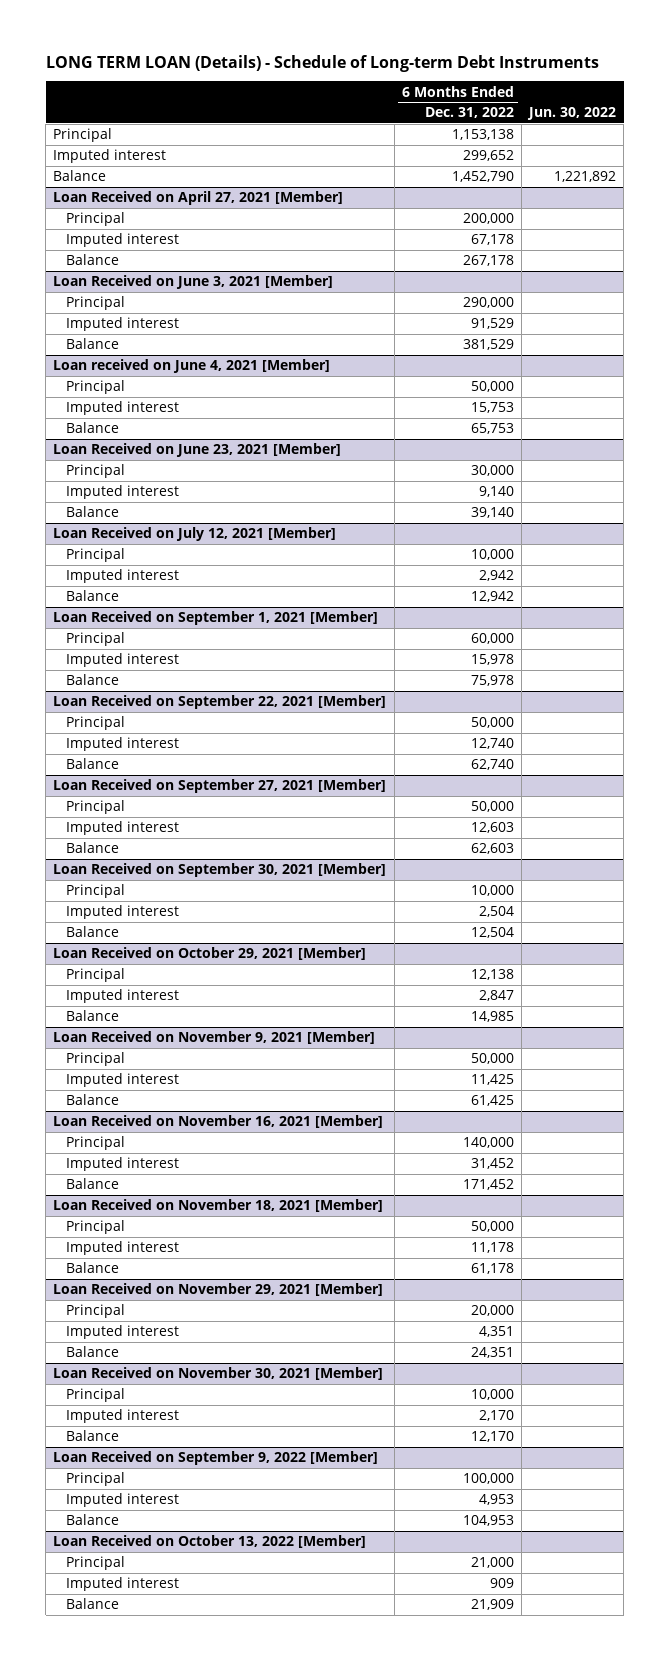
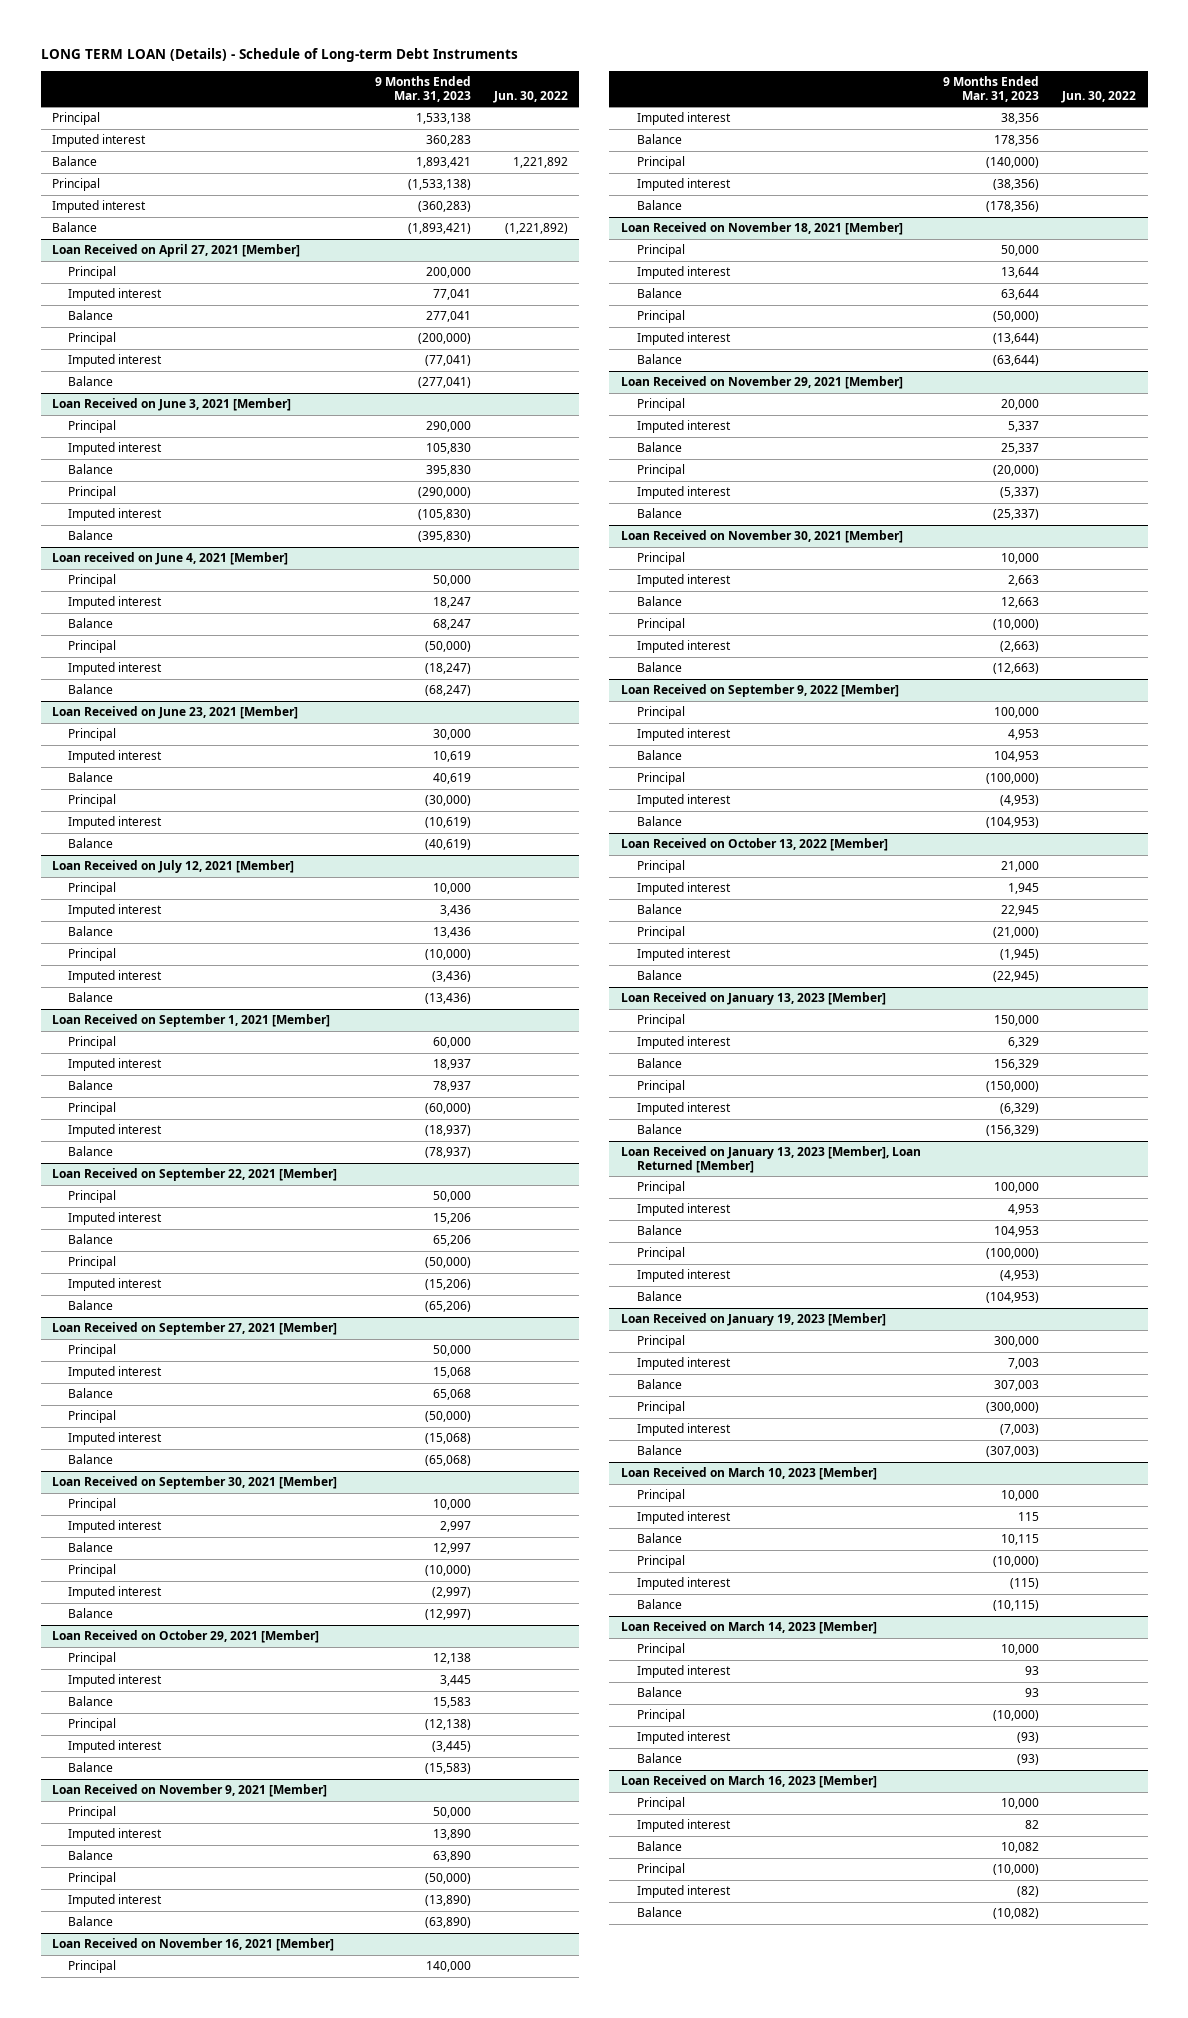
- | 6 Months Ended Dec. 31, 2022 | Jun. 30, 2022
+ | 9 Months Ended Mar. 31, 2023 | Jun. 30, 2022
+ Principal | (1,533,138) |
+ Imputed interest | (360,283) |
+ Balance | (1,893,421) | (1,221,892)
@ Loan Received on April 27, 2021 [Member]
+ Principal | (200,000) |
+ Imputed interest | (77,041) |
+ Balance | (277,041) |
@ Loan Received on June 3, 2021 [Member]
+ Principal | (290,000) |
+ Imputed interest | (105,830) |
+ Balance | (395,830) |
@ Loan received on June 4, 2021 [Member]
+ Principal | (50,000) |
+ Imputed interest | (18,247) |
+ Balance | (68,247) |
@ Loan Received on June 23, 2021 [Member]
+ Principal | (30,000) |
+ Imputed interest | (10,619) |
+ Balance | (40,619) |
@ Loan Received on July 12, 2021 [Member]
+ Principal | (10,000) |
+ Imputed interest | (3,436) |
+ Balance | (13,436) |
@ Loan Received on September 1, 2021 [Member]
+ Principal | (60,000) |
+ Imputed interest | (18,937) |
+ Balance | (78,937) |
@ Loan Received on September 22, 2021 [Member]
+ Principal | (50,000) |
+ Imputed interest | (15,206) |
+ Balance | (65,206) |
@ Loan Received on September 27, 2021 [Member]
+ Principal | (50,000) |
+ Imputed interest | (15,068) |
+ Balance | (65,068) |
@ Loan Received on September 30, 2021 [Member]
+ Principal | (10,000) |
+ Imputed interest | (2,997) |
+ Balance | (12,997) |
@ Loan Received on October 29, 2021 [Member]
+ Principal | (12,138) |
+ Imputed interest | (3,445) |
+ Balance | (15,583) |
@ Loan Received on November 9, 2021 [Member]
+ Principal | (50,000) |
+ Imputed interest | (13,890) |
+ Balance | (63,890) |
@ Loan Received on November 16, 2021 [Member]
+ Principal | (140,000) |
+ Imputed interest | (38,356) |
+ Balance | (178,356) |
@ Loan Received on November 18, 2021 [Member]
+ Principal | (50,000) |
+ Imputed interest | (13,644) |
+ Balance | (63,644) |
@ Loan Received on November 29, 2021 [Member]
+ Principal | (20,000) |
+ Imputed interest | (5,337) |
+ Balance | (25,337) |
@ Loan Received on November 30, 2021 [Member]
+ Principal | (10,000) |
+ Imputed interest | (2,663) |
+ Balance | (12,663) |
@ Loan Received on September 9, 2022 [Member]
+ Principal | (100,000) |
+ Imputed interest | (4,953) |
+ Balance | (104,953) |
@ Loan Received on October 13, 2022 [Member]
+ Principal | (21,000) |
+ Imputed interest | (1,945) |
+ Balance | (22,945) |
+ Loan Received on January 13, 2023 [Member]
+ Principal | 150,000 |
+ Imputed interest | 6,329 |
+ Balance | 156,329 |
+ Principal | (150,000) |
+ Imputed interest | (6,329) |
+ Balance | (156,329) |
+ Loan Received on January 13, 2023 [Member], Loan Returned [Member]
+ Principal | 100,000 |
+ Imputed interest | 4,953 |
+ Balance | 104,953 |
+ Principal | (100,000) |
+ Imputed interest | (4,953) |
+ Balance | (104,953) |
+ Loan Received on January 19, 2023 [Member]
+ Principal | 300,000 |
+ Imputed interest | 7,003 |
+ Balance | 307,003 |
+ Principal | (300,000) |
+ Imputed interest | (7,003) |
+ Balance | (307,003) |
+ Loan Received on March 10, 2023 [Member]
+ Principal | 10,000 |
+ Imputed interest | 115 |
+ Balance | 10,115 |
+ Principal | (10,000) |
+ Imputed interest | (115) |
+ Balance | (10,115) |
+ Loan Received on March 14, 2023 [Member]
+ Principal | 10,000 |
+ Imputed interest | 93 |
+ Balance | 93 |
+ Principal | (10,000) |
+ Imputed interest | (93) |
+ Balance | (93) |
+ Loan Received on March 16, 2023 [Member]
+ Principal | 10,000 |
+ Imputed interest | 82 |
+ Balance | 10,082 |
+ Principal | (10,000) |
+ Imputed interest | (82) |
+ Balance | (10,082) |

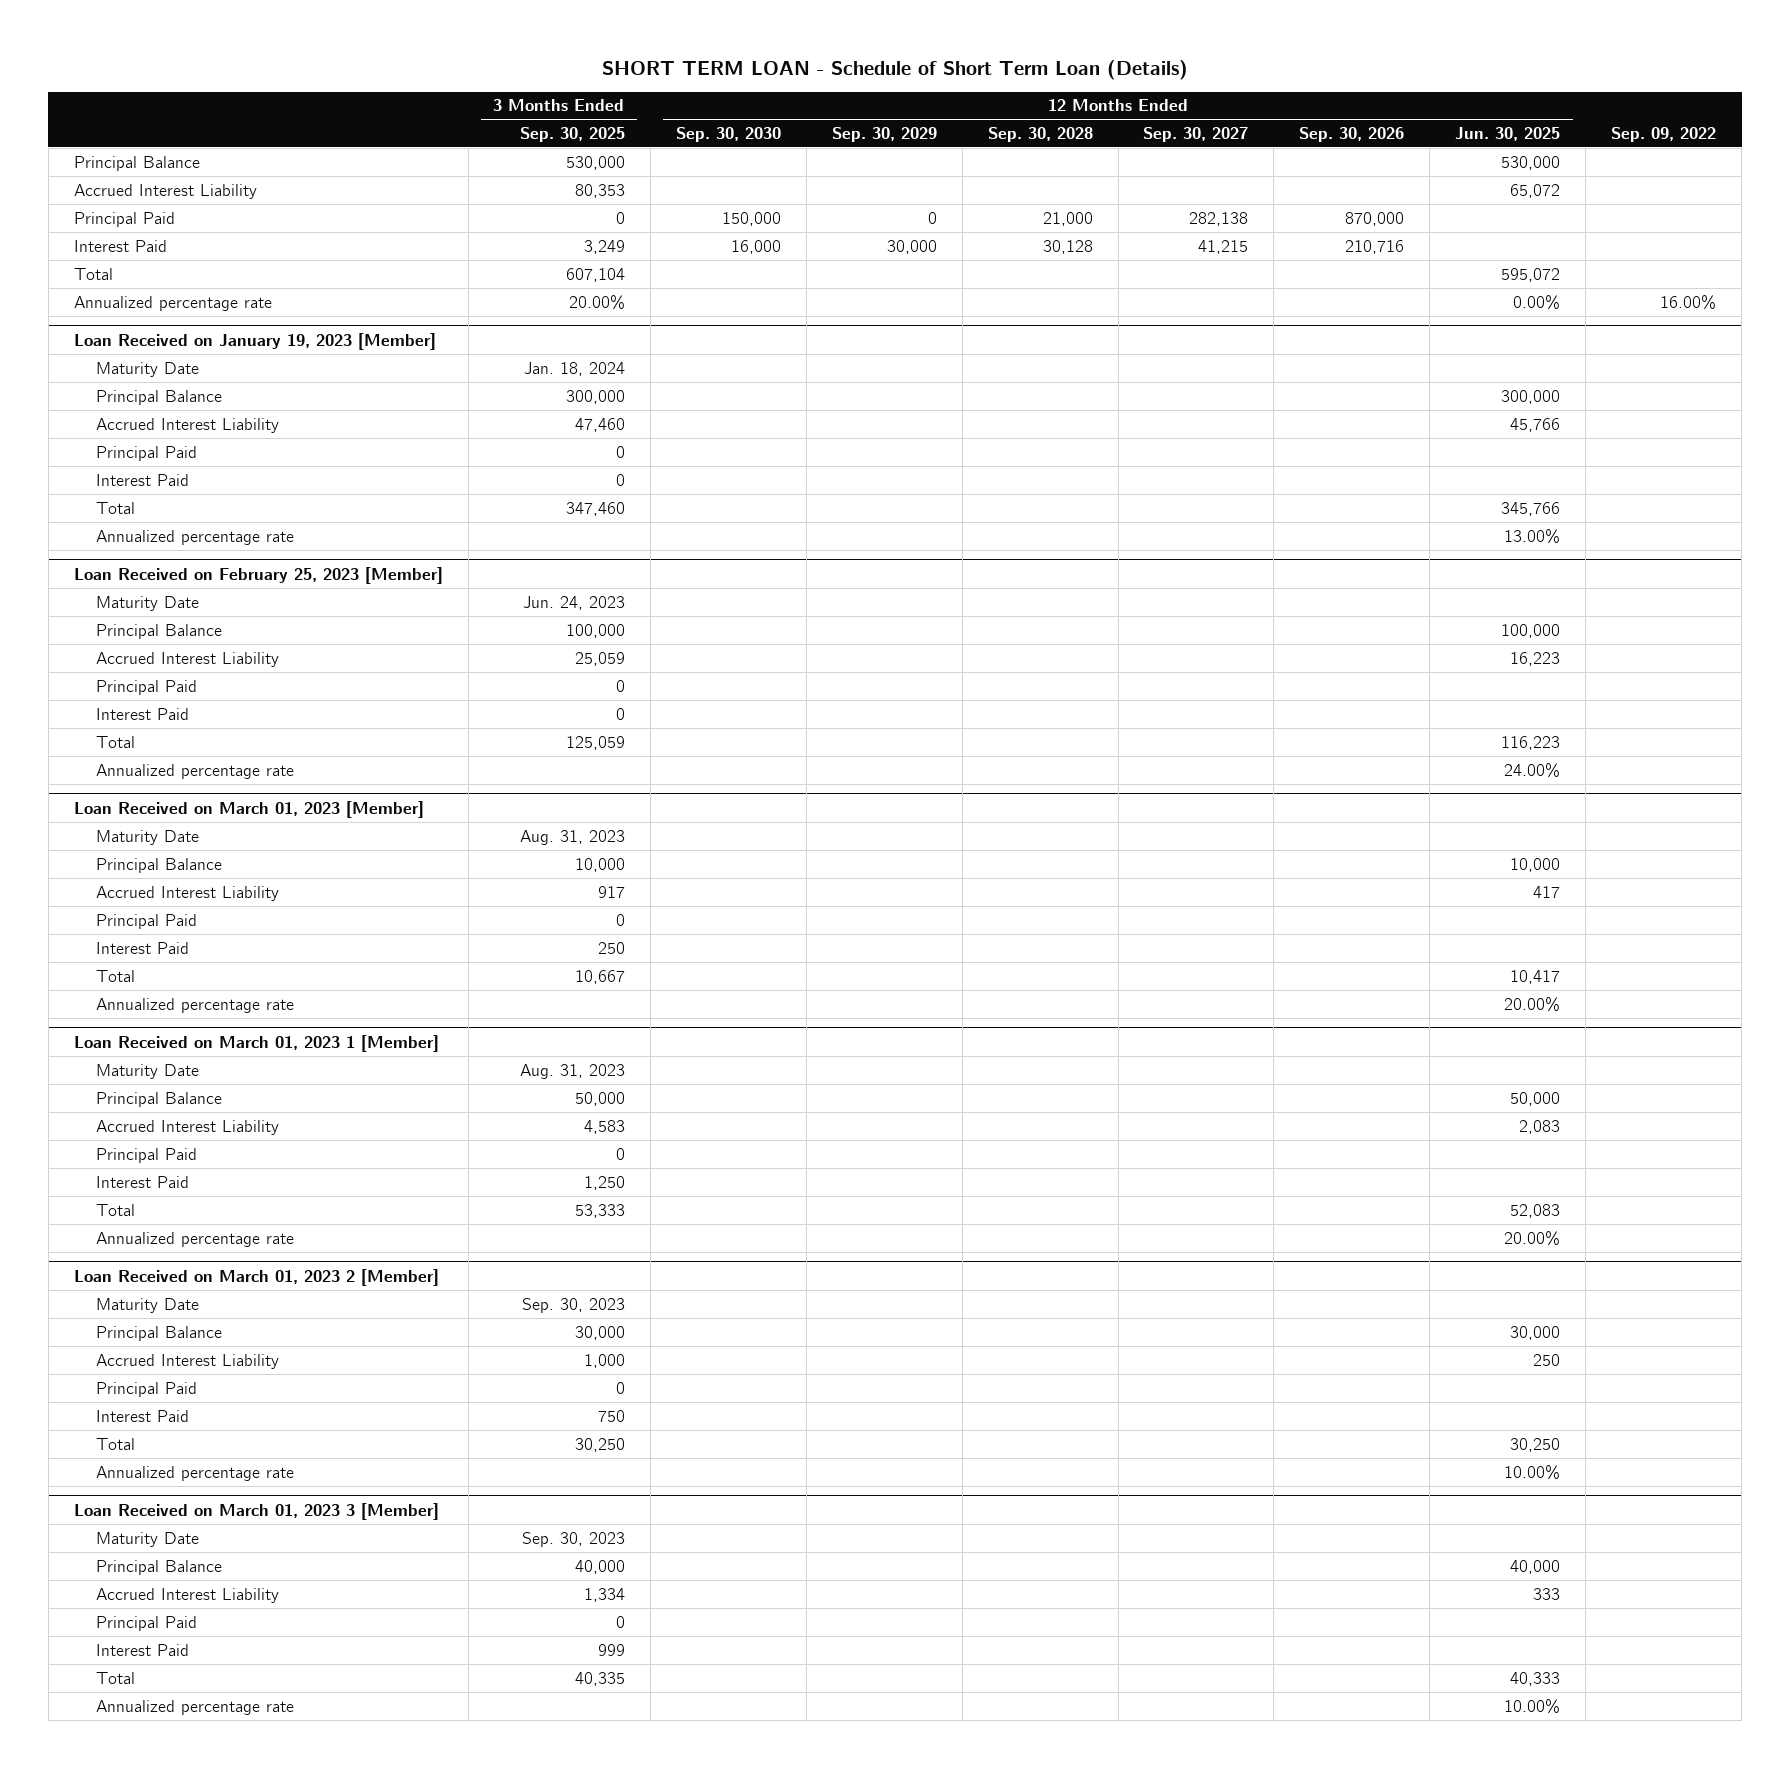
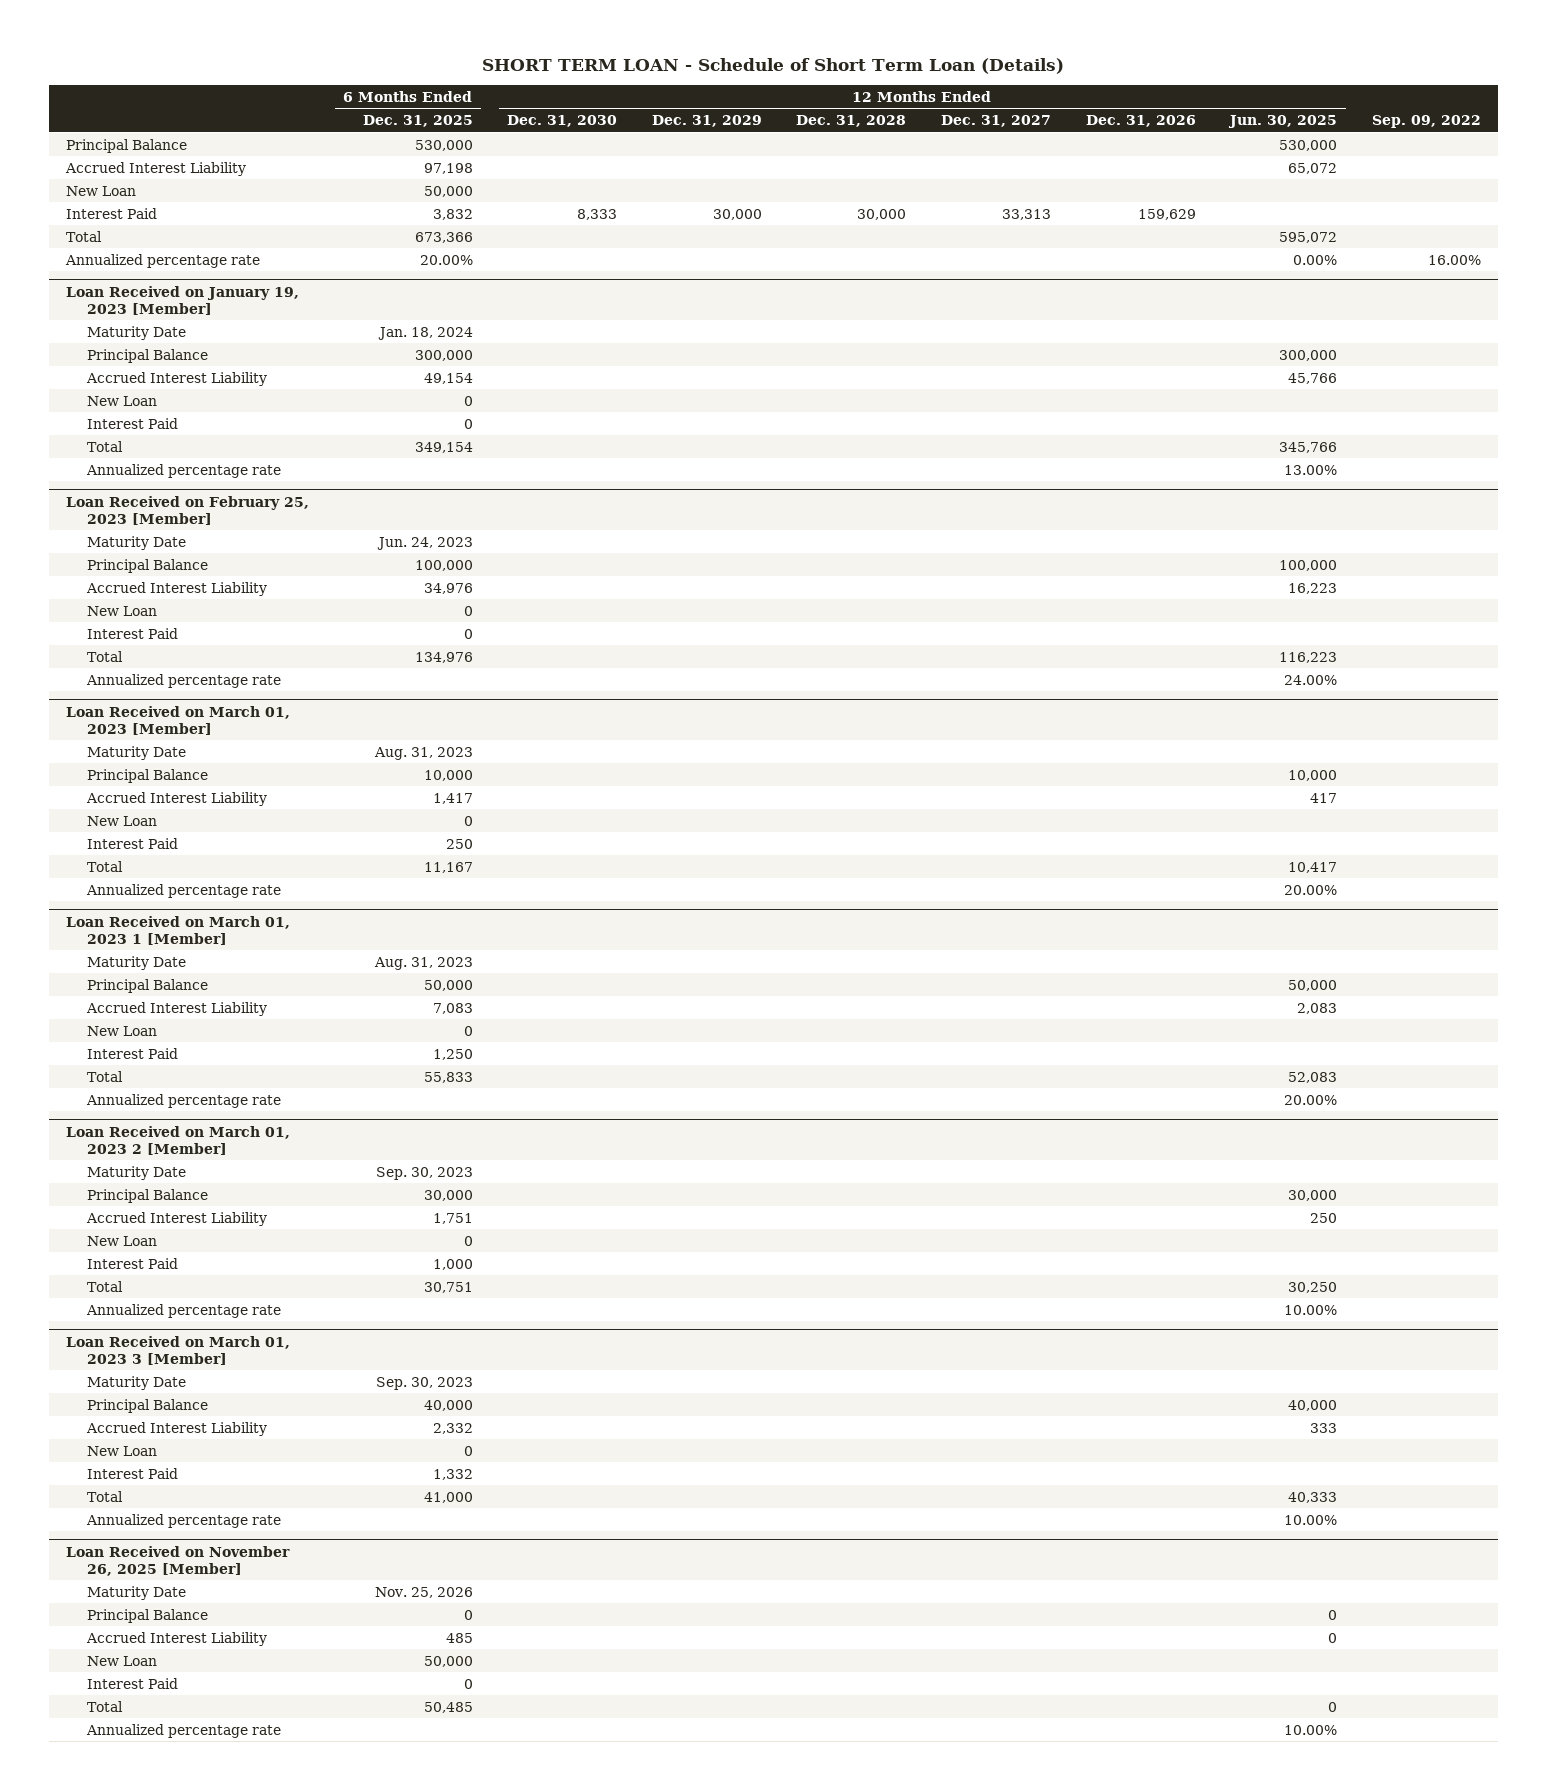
- | 3 Months Ended Sep. 30, 2025 | 12 Months Ended Sep. 30, 2030 | 12 Months Ended Sep. 30, 2029 | 12 Months Ended Sep. 30, 2028 | 12 Months Ended Sep. 30, 2027 | 12 Months Ended Sep. 30, 2026 | 12 Months Ended Jun. 30, 2025 | Sep. 09, 2022
+ | 6 Months Ended Dec. 31, 2025 | 12 Months Ended Dec. 31, 2030 | 12 Months Ended Dec. 31, 2029 | 12 Months Ended Dec. 31, 2028 | 12 Months Ended Dec. 31, 2027 | 12 Months Ended Dec. 31, 2026 | 12 Months Ended Jun. 30, 2025 | Sep. 09, 2022
- Principal Paid | 0 | 150,000 | 0 | 21,000 | 282,138 | 870,000 | |
+ New Loan | 50,000 | | | | | | |
@ Loan Received on January 19, 2023 [Member]
- Principal Paid | 0 | | | | | | |
+ New Loan | 0 | | | | | | |
@ Loan Received on February 25, 2023 [Member]
- Principal Paid | 0 | | | | | | |
+ New Loan | 0 | | | | | | |
@ Loan Received on March 01, 2023 [Member]
- Principal Paid | 0 | | | | | | |
+ New Loan | 0 | | | | | | |
@ Loan Received on March 01, 2023 1 [Member]
- Principal Paid | 0 | | | | | | |
+ New Loan | 0 | | | | | | |
@ Loan Received on March 01, 2023 2 [Member]
- Principal Paid | 0 | | | | | | |
+ New Loan | 0 | | | | | | |
@ Loan Received on March 01, 2023 3 [Member]
- Principal Paid | 0 | | | | | | |
+ New Loan | 0 | | | | | | |
+ Loan Received on November 26, 2025 [Member]
+ Maturity Date | Nov. 25, 2026 | | | | | | |
+ Principal Balance | 0 | | | | | | 0 |
+ Accrued Interest Liability | 485 | | | | | | 0 |
+ New Loan | 50,000 | | | | | | |
+ Interest Paid | 0 | | | | | | |
+ Total | 50,485 | | | | | | 0 |
+ Annualized percentage rate | | | | | | | 10.00% |

